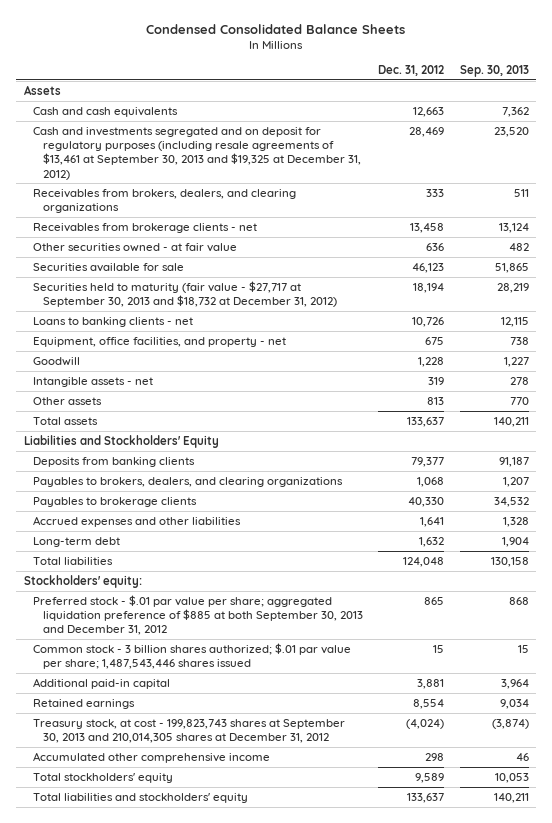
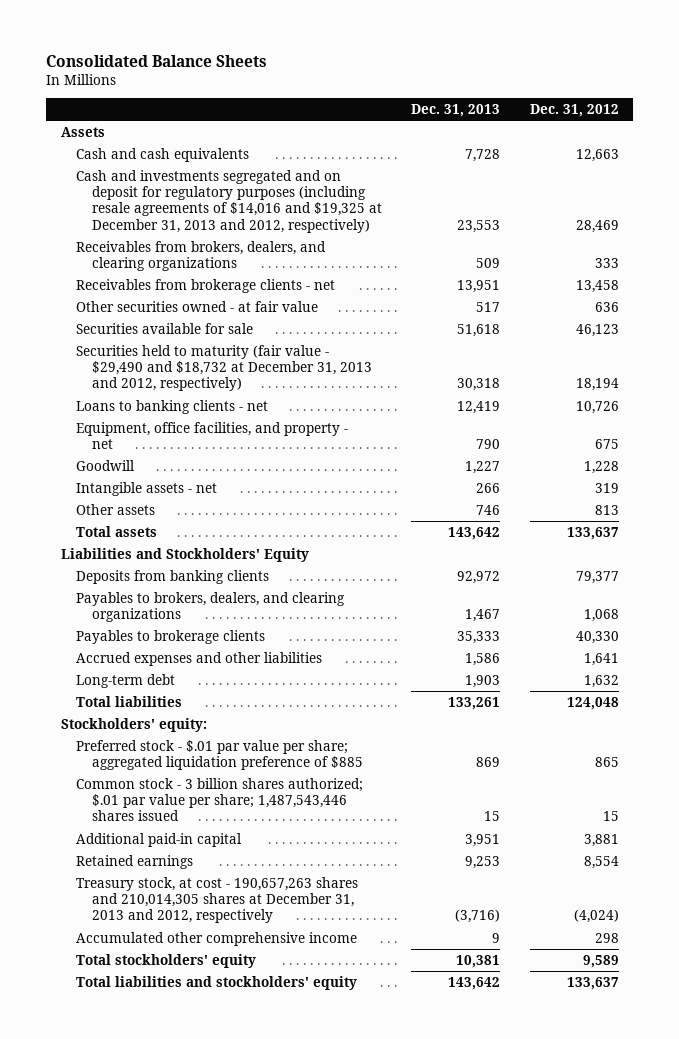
- Condensed Consolidated Balance Sheets
+ Consolidated Balance Sheets
- | Dec. 31, 2012 | Sep. 30, 2013
+ | Dec. 31, 2013 | Dec. 31, 2012
- Cash and investments segregated and on deposit for regulatory purposes (including resale agreements of $13,461 at September 30, 2013 and $19,325 at December 31, 2012) | 28,469 | 23,520
+ Cash and investments segregated and on deposit for regulatory purposes (including resale agreements of $14,016 and $19,325 at December 31, 2013 and 2012, respectively) | 23,553 | 28,469
- Securities held to maturity (fair value - $27,717 at September 30, 2013 and $18,732 at December 31, 2012) | 18,194 | 28,219
+ Securities held to maturity (fair value - $29,490 and $18,732 at December 31, 2013 and 2012, respectively) | 30,318 | 18,194
- Preferred stock - $.01 par value per share; aggregated liquidation preference of $885 at both September 30, 2013 and December 31, 2012 | 865 | 868
+ Preferred stock - $.01 par value per share; aggregated liquidation preference of $885 | 869 | 865
- Treasury stock, at cost - 199,823,743 shares at September 30, 2013 and 210,014,305 shares at December 31, 2012 | (4,024) | (3,874)
+ Treasury stock, at cost - 190,657,263 shares and 210,014,305 shares at December 31, 2013 and 2012, respectively | (3,716) | (4,024)

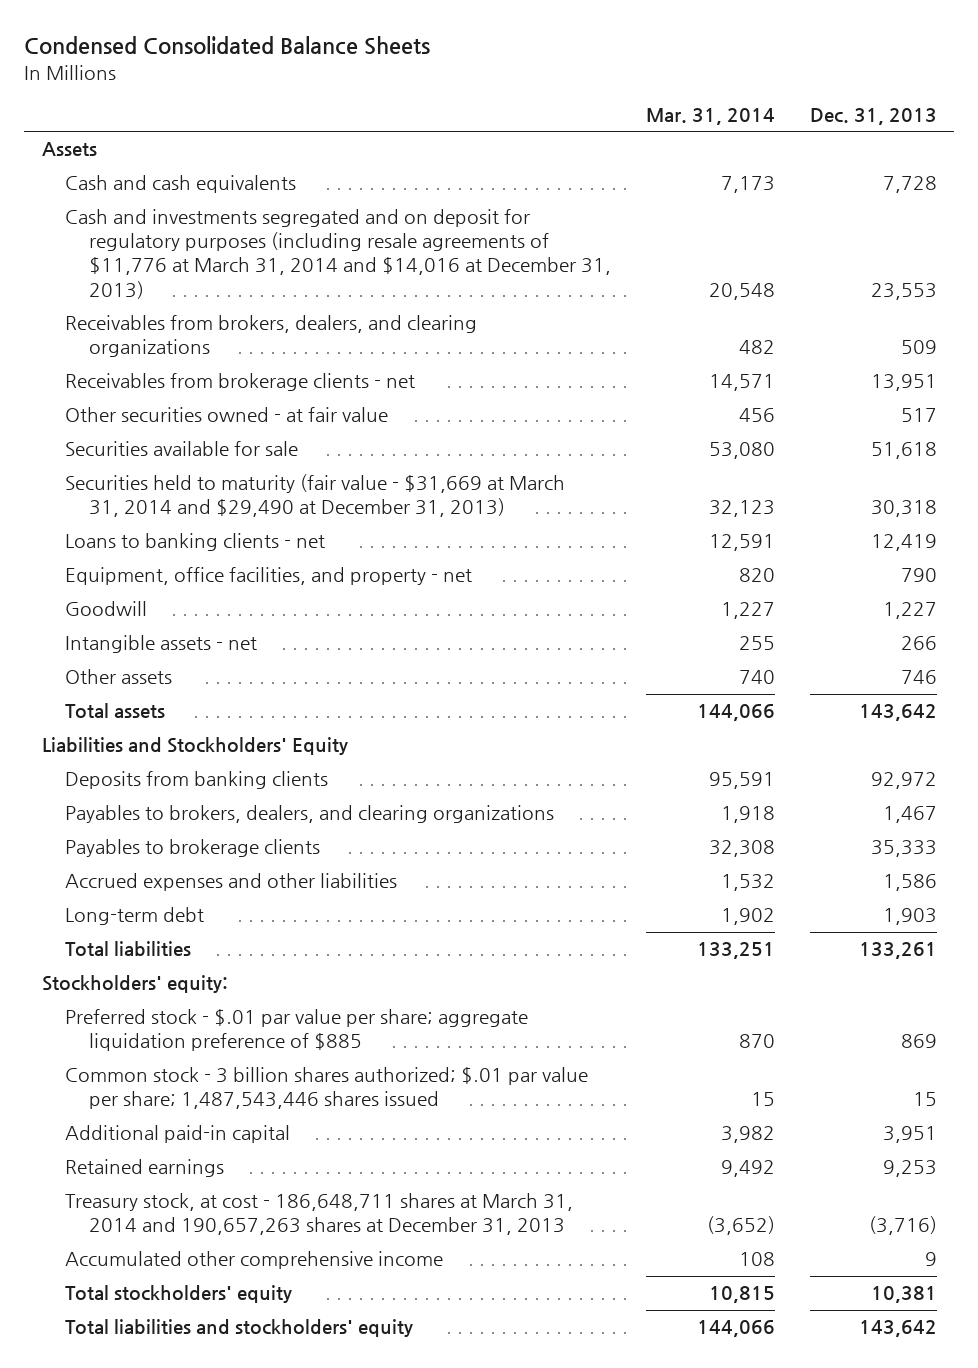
- Consolidated Balance Sheets
+ Condensed Consolidated Balance Sheets
- | Dec. 31, 2013 | Dec. 31, 2012
+ | Mar. 31, 2014 | Dec. 31, 2013
- Cash and investments segregated and on deposit for regulatory purposes (including resale agreements of $14,016 and $19,325 at December 31, 2013 and 2012, respectively) | 23,553 | 28,469
+ Cash and investments segregated and on deposit for regulatory purposes (including resale agreements of $11,776 at March 31, 2014 and $14,016 at December 31, 2013) | 20,548 | 23,553
- Securities held to maturity (fair value - $29,490 and $18,732 at December 31, 2013 and 2012, respectively) | 30,318 | 18,194
+ Securities held to maturity (fair value - $31,669 at March 31, 2014 and $29,490 at December 31, 2013) | 32,123 | 30,318
- Preferred stock - $.01 par value per share; aggregated liquidation preference of $885 | 869 | 865
+ Preferred stock - $.01 par value per share; aggregate liquidation preference of $885 | 870 | 869
- Treasury stock, at cost - 190,657,263 shares and 210,014,305 shares at December 31, 2013 and 2012, respectively | (3,716) | (4,024)
+ Treasury stock, at cost - 186,648,711 shares at March 31, 2014 and 190,657,263 shares at December 31, 2013 | (3,652) | (3,716)

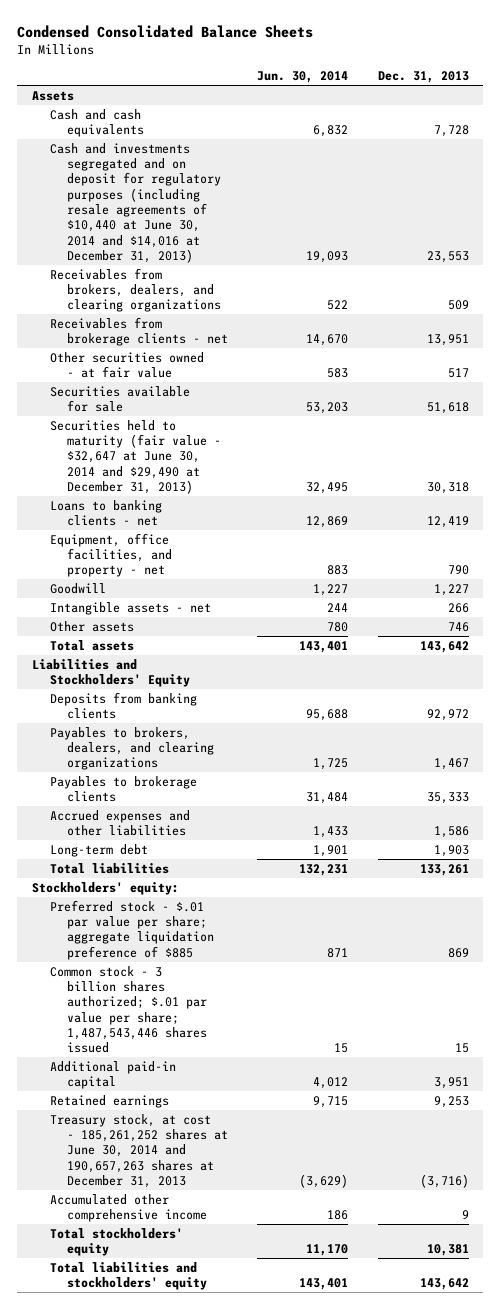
- | Mar. 31, 2014 | Dec. 31, 2013
+ | Jun. 30, 2014 | Dec. 31, 2013
- Cash and investments segregated and on deposit for regulatory purposes (including resale agreements of $11,776 at March 31, 2014 and $14,016 at December 31, 2013) | 20,548 | 23,553
+ Cash and investments segregated and on deposit for regulatory purposes (including resale agreements of $10,440 at June 30, 2014 and $14,016 at December 31, 2013) | 19,093 | 23,553
- Securities held to maturity (fair value - $31,669 at March 31, 2014 and $29,490 at December 31, 2013) | 32,123 | 30,318
+ Securities held to maturity (fair value - $32,647 at June 30, 2014 and $29,490 at December 31, 2013) | 32,495 | 30,318
- Treasury stock, at cost - 186,648,711 shares at March 31, 2014 and 190,657,263 shares at December 31, 2013 | (3,652) | (3,716)
+ Treasury stock, at cost - 185,261,252 shares at June 30, 2014 and 190,657,263 shares at December 31, 2013 | (3,629) | (3,716)

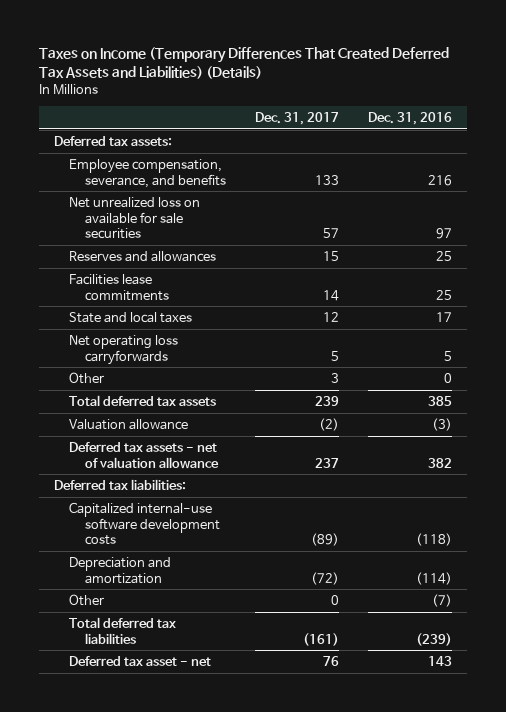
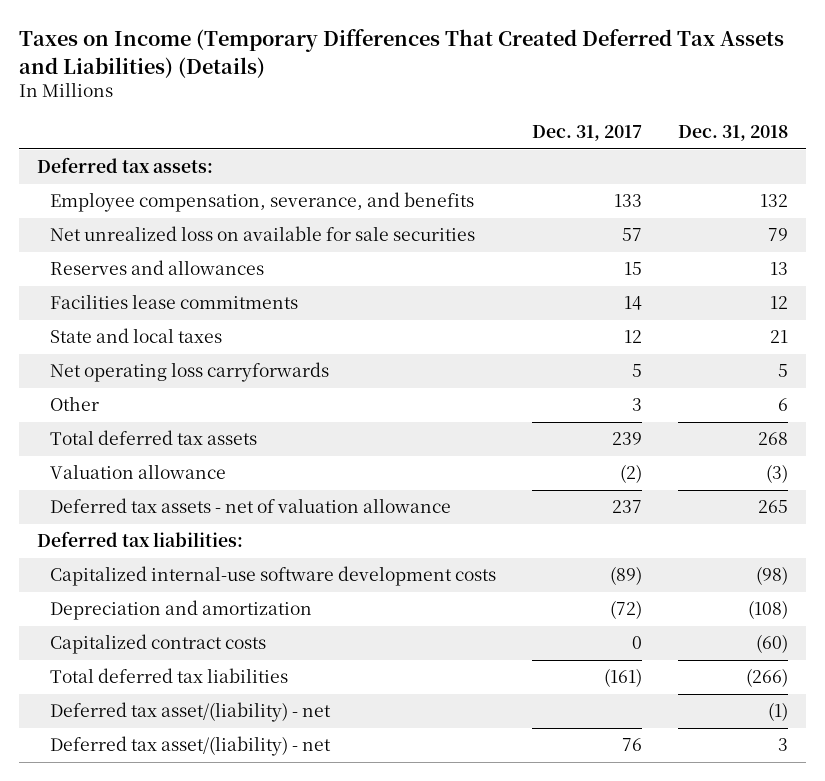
- | Dec. 31, 2017 | Dec. 31, 2016
+ | Dec. 31, 2017 | Dec. 31, 2018
- Other | 0 | (7)
+ Capitalized contract costs | 0 | (60)
- Deferred tax asset - net | 76 | 143
+ Deferred tax asset/(liability) - net | | (1)
+ Deferred tax asset/(liability) - net | 76 | 3

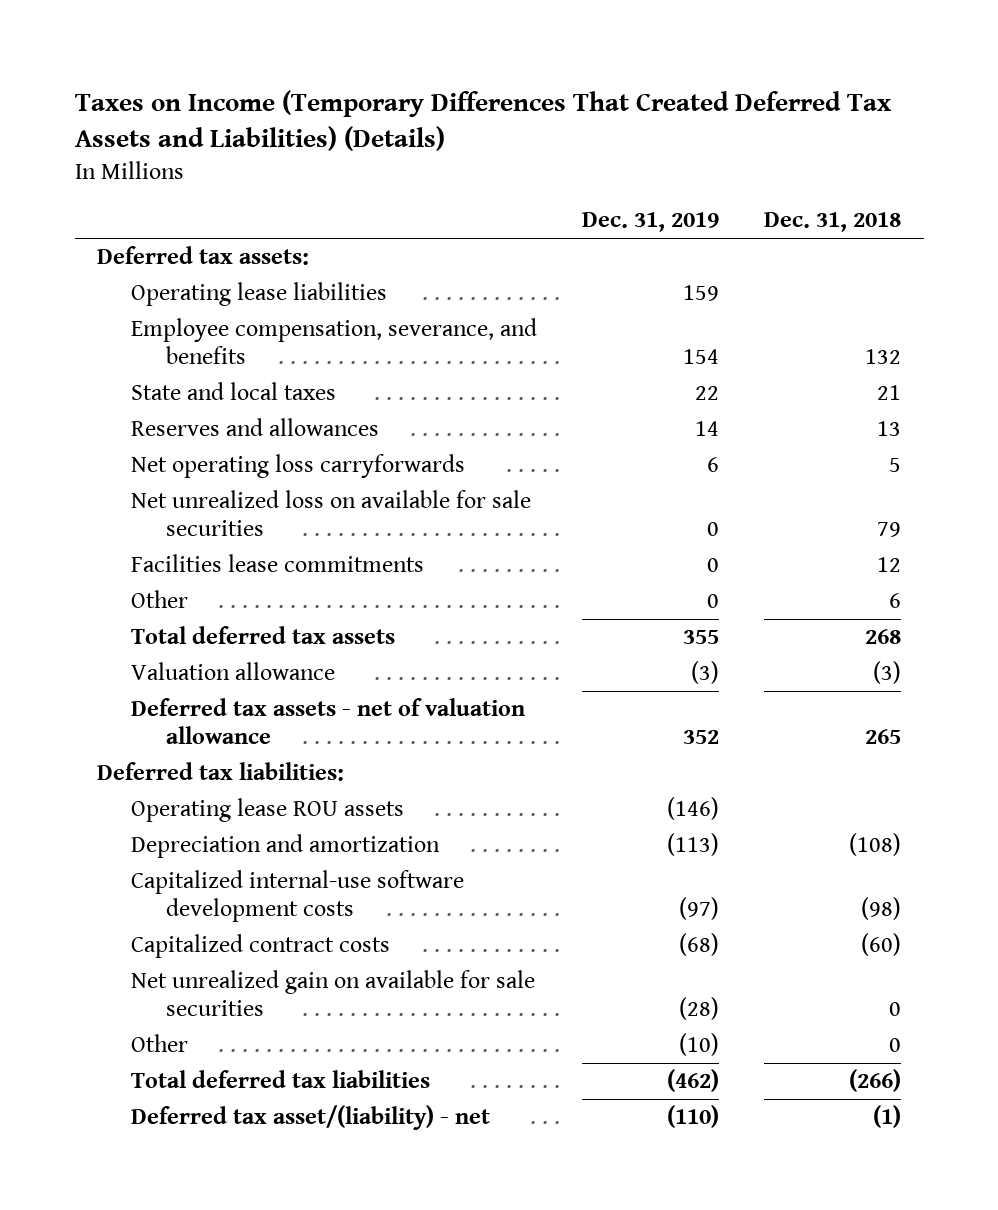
- | Dec. 31, 2017 | Dec. 31, 2018
+ | Dec. 31, 2019 | Dec. 31, 2018
+ Operating lease liabilities | 159 |
moved down: Reserves and allowances | 14 | 13
moved down: Net unrealized loss on available for sale securities | 0 | 79
moved down: Facilities lease commitments | 0 | 12
+ Operating lease ROU assets | (146) |
moved down: Capitalized internal-use software development costs | (97) | (98)
+ Net unrealized gain on available for sale securities | (28) | 0
+ Other | (10) | 0
- Deferred tax asset/(liability) - net | 76 | 3

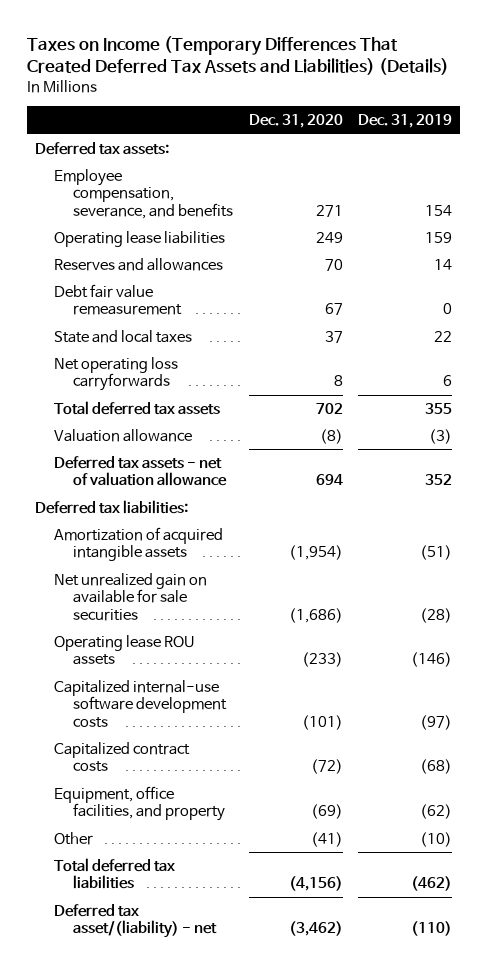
- | Dec. 31, 2019 | Dec. 31, 2018
+ | Dec. 31, 2020 | Dec. 31, 2019
moved down: Operating lease liabilities | 249 | 159
+ Debt fair value remeasurement | 67 | 0
moved down: State and local taxes | 37 | 22
- Net unrealized loss on available for sale securities | 0 | 79
- Facilities lease commitments | 0 | 12
- Other | 0 | 6
+ Amortization of acquired intangible assets | (1,954) | (51)
moved up: Net unrealized gain on available for sale securities | (1,686) | (28)
- Depreciation and amortization | (113) | (108)
+ Equipment, office facilities, and property | (69) | (62)

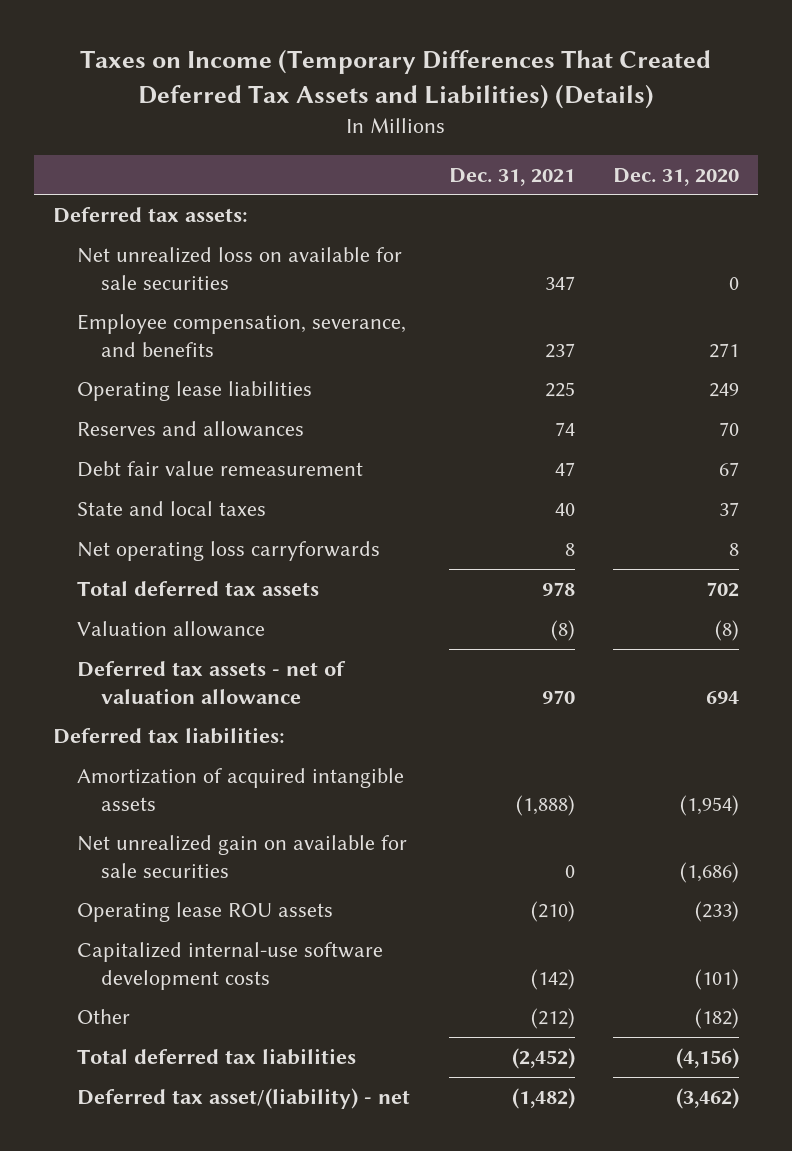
- | Dec. 31, 2020 | Dec. 31, 2019
+ | Dec. 31, 2021 | Dec. 31, 2020
+ Net unrealized loss on available for sale securities | 347 | 0
- Capitalized contract costs | (72) | (68)
- Equipment, office facilities, and property | (69) | (62)
- Other | (41) | (10)
+ Other | (212) | (182)

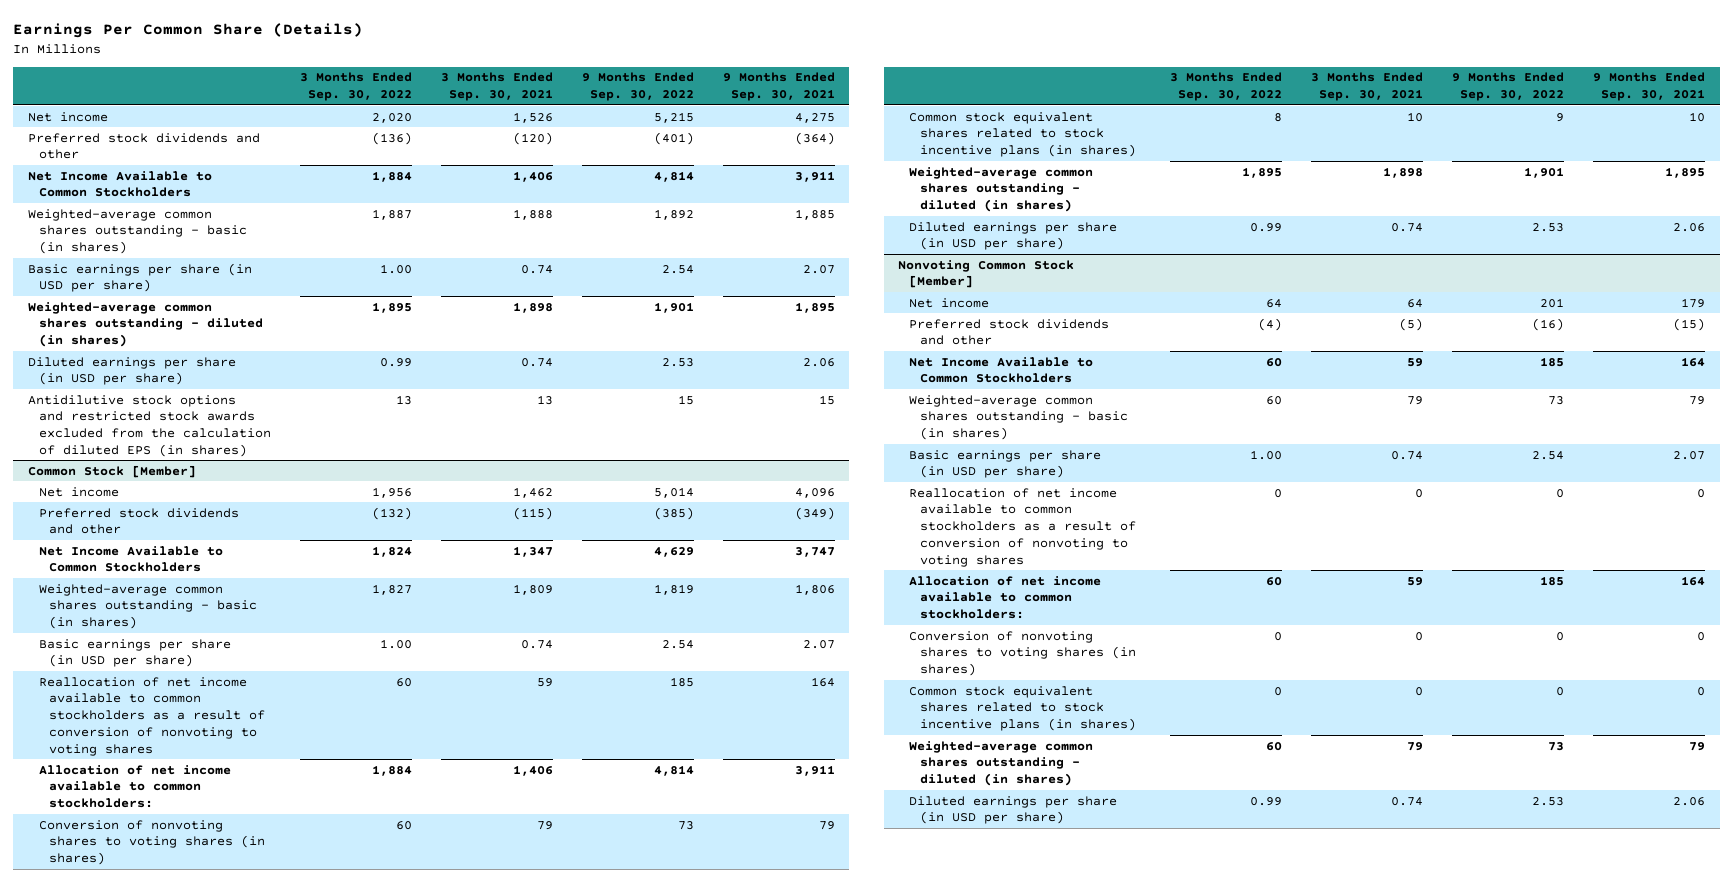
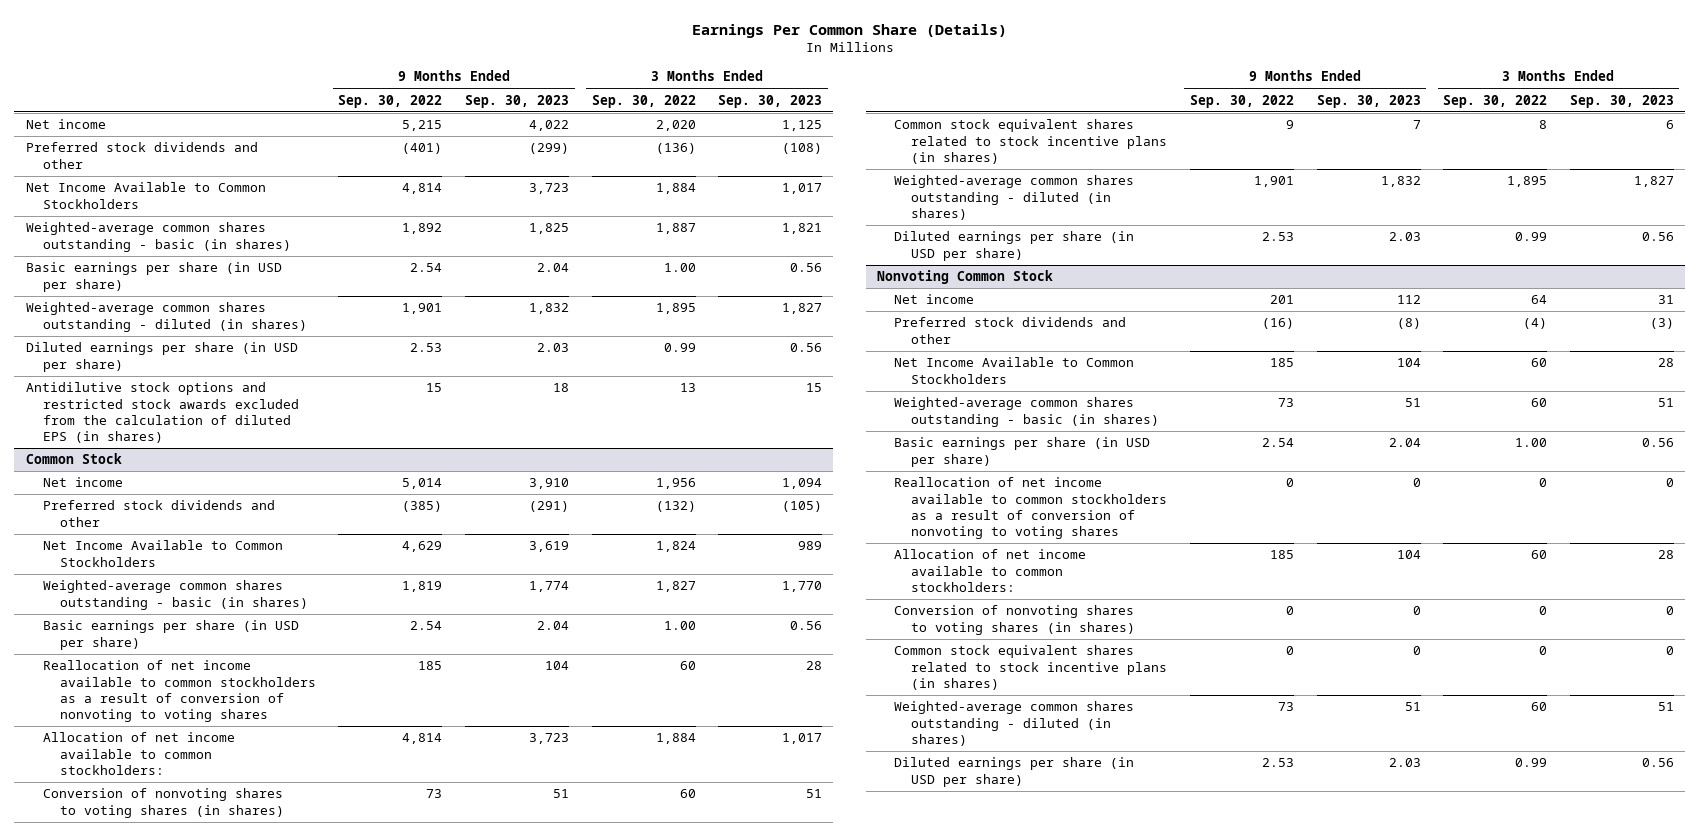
- | 3 Months Ended Sep. 30, 2022 | 3 Months Ended Sep. 30, 2021 | 9 Months Ended Sep. 30, 2022 | 9 Months Ended Sep. 30, 2021
+ | 9 Months Ended Sep. 30, 2022 | 9 Months Ended Sep. 30, 2023 | 3 Months Ended Sep. 30, 2022 | 3 Months Ended Sep. 30, 2023
- Common Stock [Member]
+ Common Stock
- Nonvoting Common Stock [Member]
+ Nonvoting Common Stock

